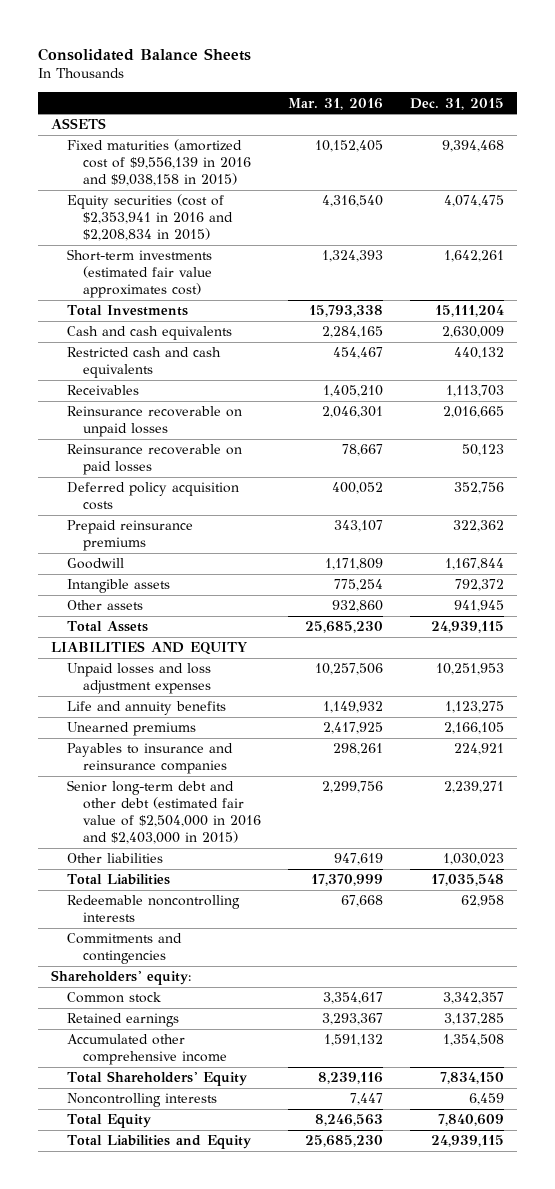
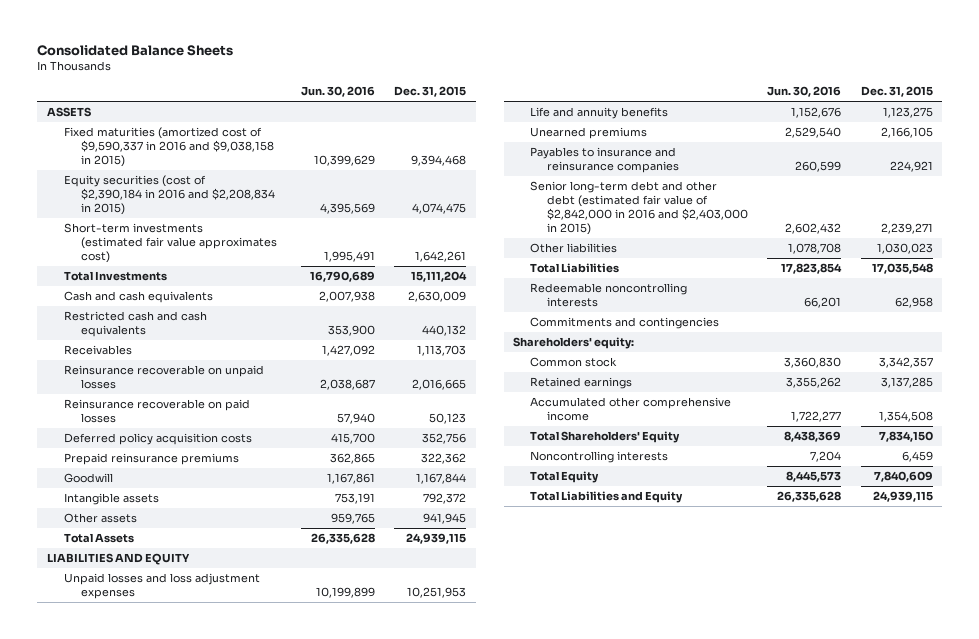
- | Mar. 31, 2016 | Dec. 31, 2015
+ | Jun. 30, 2016 | Dec. 31, 2015
- Fixed maturities (amortized cost of $9,556,139 in 2016 and $9,038,158 in 2015) | 10,152,405 | 9,394,468
- Equity securities (cost of $2,353,941 in 2016 and $2,208,834 in 2015) | 4,316,540 | 4,074,475
+ Fixed maturities (amortized cost of $9,590,337 in 2016 and $9,038,158 in 2015) | 10,399,629 | 9,394,468
+ Equity securities (cost of $2,390,184 in 2016 and $2,208,834 in 2015) | 4,395,569 | 4,074,475
- Senior long-term debt and other debt (estimated fair value of $2,504,000 in 2016 and $2,403,000 in 2015) | 2,299,756 | 2,239,271
+ Senior long-term debt and other debt (estimated fair value of $2,842,000 in 2016 and $2,403,000 in 2015) | 2,602,432 | 2,239,271

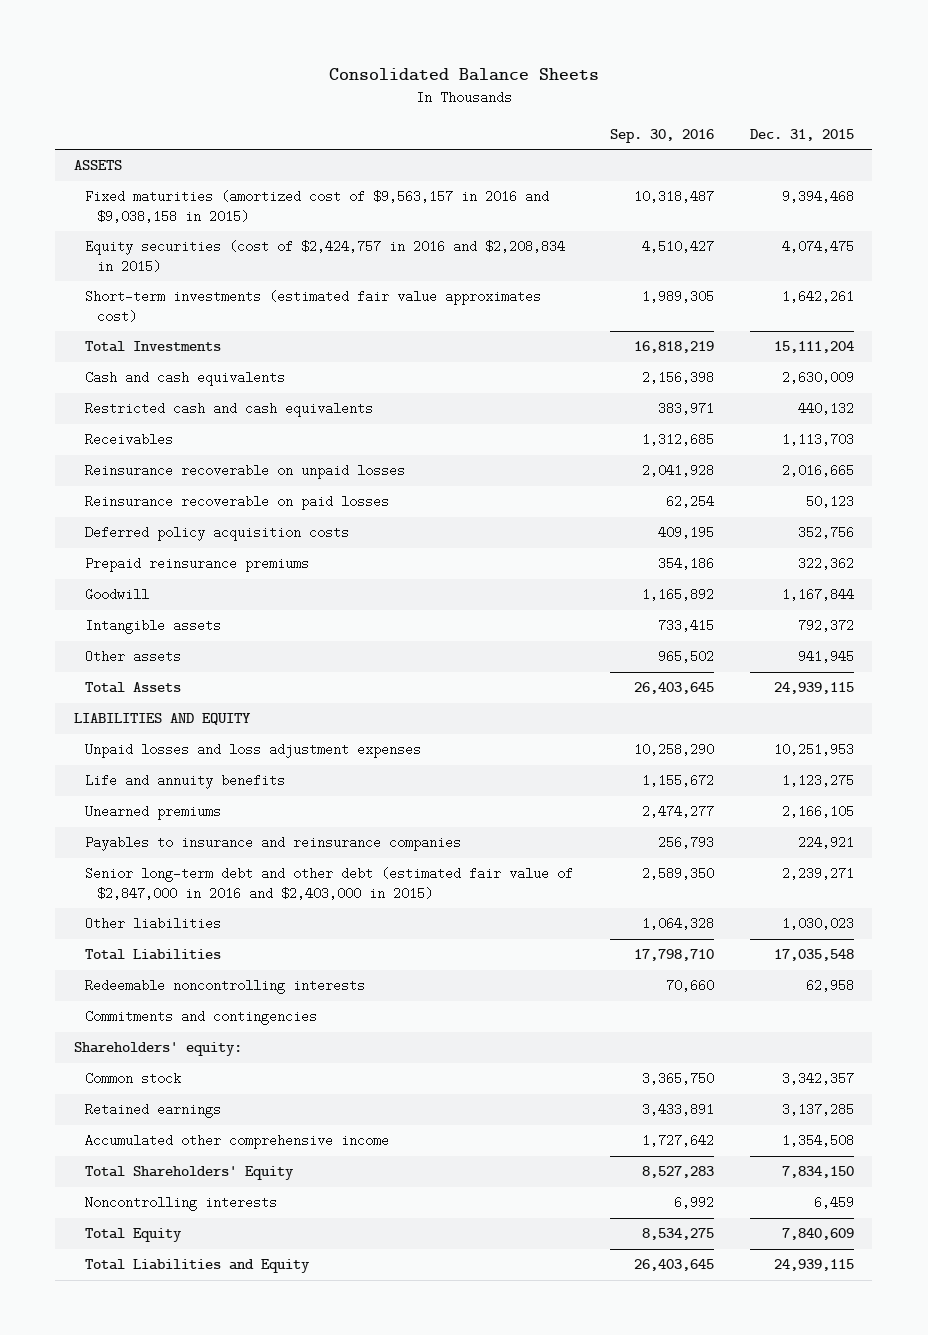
- | Jun. 30, 2016 | Dec. 31, 2015
+ | Sep. 30, 2016 | Dec. 31, 2015
- Fixed maturities (amortized cost of $9,590,337 in 2016 and $9,038,158 in 2015) | 10,399,629 | 9,394,468
- Equity securities (cost of $2,390,184 in 2016 and $2,208,834 in 2015) | 4,395,569 | 4,074,475
+ Fixed maturities (amortized cost of $9,563,157 in 2016 and $9,038,158 in 2015) | 10,318,487 | 9,394,468
+ Equity securities (cost of $2,424,757 in 2016 and $2,208,834 in 2015) | 4,510,427 | 4,074,475
- Senior long-term debt and other debt (estimated fair value of $2,842,000 in 2016 and $2,403,000 in 2015) | 2,602,432 | 2,239,271
+ Senior long-term debt and other debt (estimated fair value of $2,847,000 in 2016 and $2,403,000 in 2015) | 2,589,350 | 2,239,271

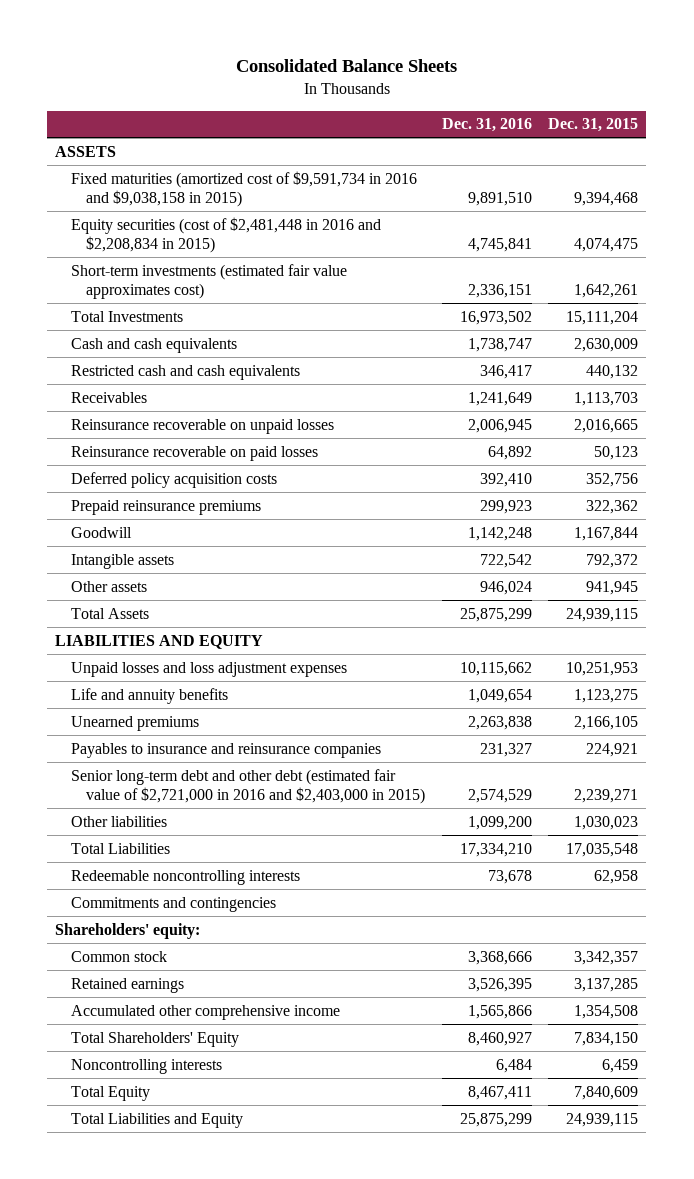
- | Sep. 30, 2016 | Dec. 31, 2015
+ | Dec. 31, 2016 | Dec. 31, 2015
- Fixed maturities (amortized cost of $9,563,157 in 2016 and $9,038,158 in 2015) | 10,318,487 | 9,394,468
- Equity securities (cost of $2,424,757 in 2016 and $2,208,834 in 2015) | 4,510,427 | 4,074,475
+ Fixed maturities (amortized cost of $9,591,734 in 2016 and $9,038,158 in 2015) | 9,891,510 | 9,394,468
+ Equity securities (cost of $2,481,448 in 2016 and $2,208,834 in 2015) | 4,745,841 | 4,074,475
- Senior long-term debt and other debt (estimated fair value of $2,847,000 in 2016 and $2,403,000 in 2015) | 2,589,350 | 2,239,271
+ Senior long-term debt and other debt (estimated fair value of $2,721,000 in 2016 and $2,403,000 in 2015) | 2,574,529 | 2,239,271

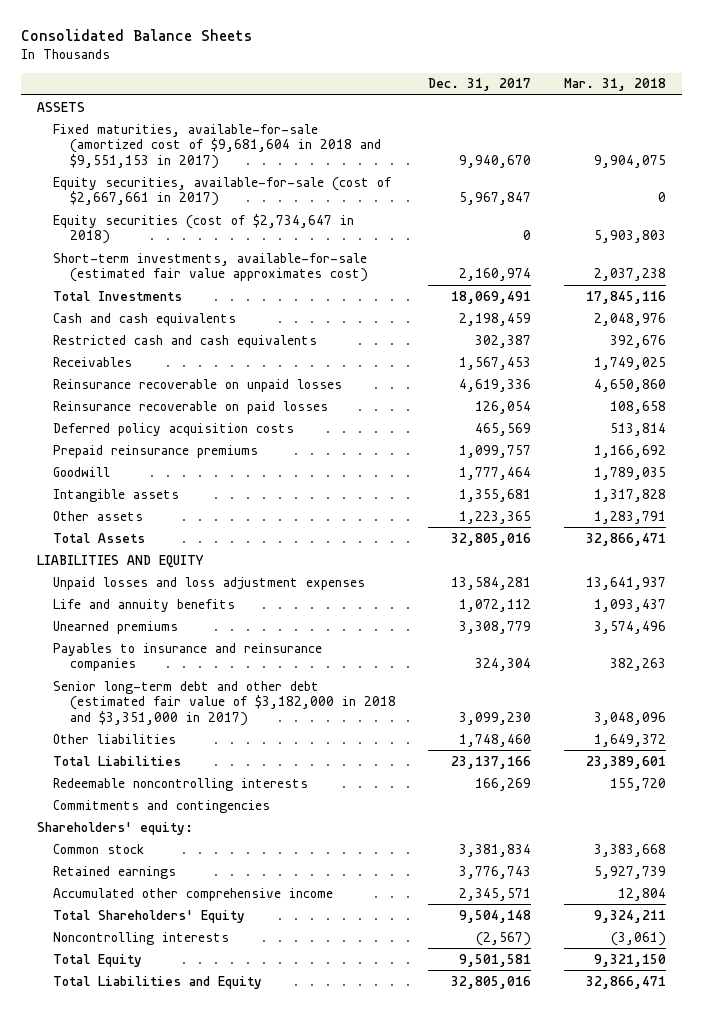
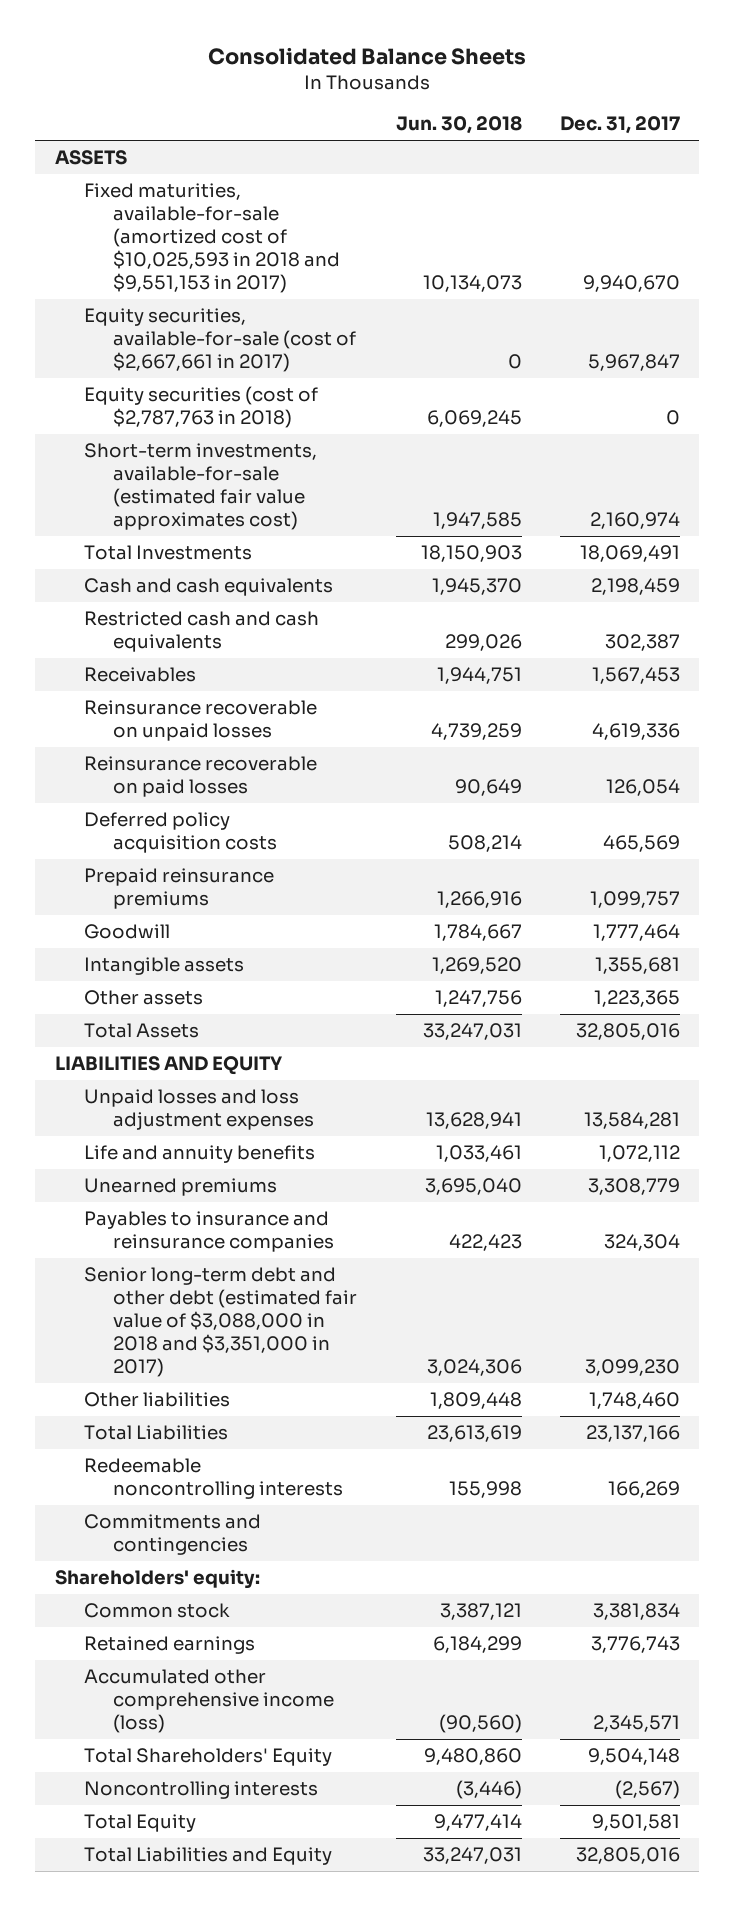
- | Dec. 31, 2017 | Mar. 31, 2018
+ | Jun. 30, 2018 | Dec. 31, 2017
- Fixed maturities, available-for-sale (amortized cost of $9,681,604 in 2018 and $9,551,153 in 2017) | 9,940,670 | 9,904,075
+ Fixed maturities, available-for-sale (amortized cost of $10,025,593 in 2018 and $9,551,153 in 2017) | 10,134,073 | 9,940,670
- Equity securities (cost of $2,734,647 in 2018) | 0 | 5,903,803
+ Equity securities (cost of $2,787,763 in 2018) | 6,069,245 | 0
- Senior long-term debt and other debt (estimated fair value of $3,182,000 in 2018 and $3,351,000 in 2017) | 3,099,230 | 3,048,096
+ Senior long-term debt and other debt (estimated fair value of $3,088,000 in 2018 and $3,351,000 in 2017) | 3,024,306 | 3,099,230
- Accumulated other comprehensive income | 2,345,571 | 12,804
+ Accumulated other comprehensive income (loss) | (90,560) | 2,345,571

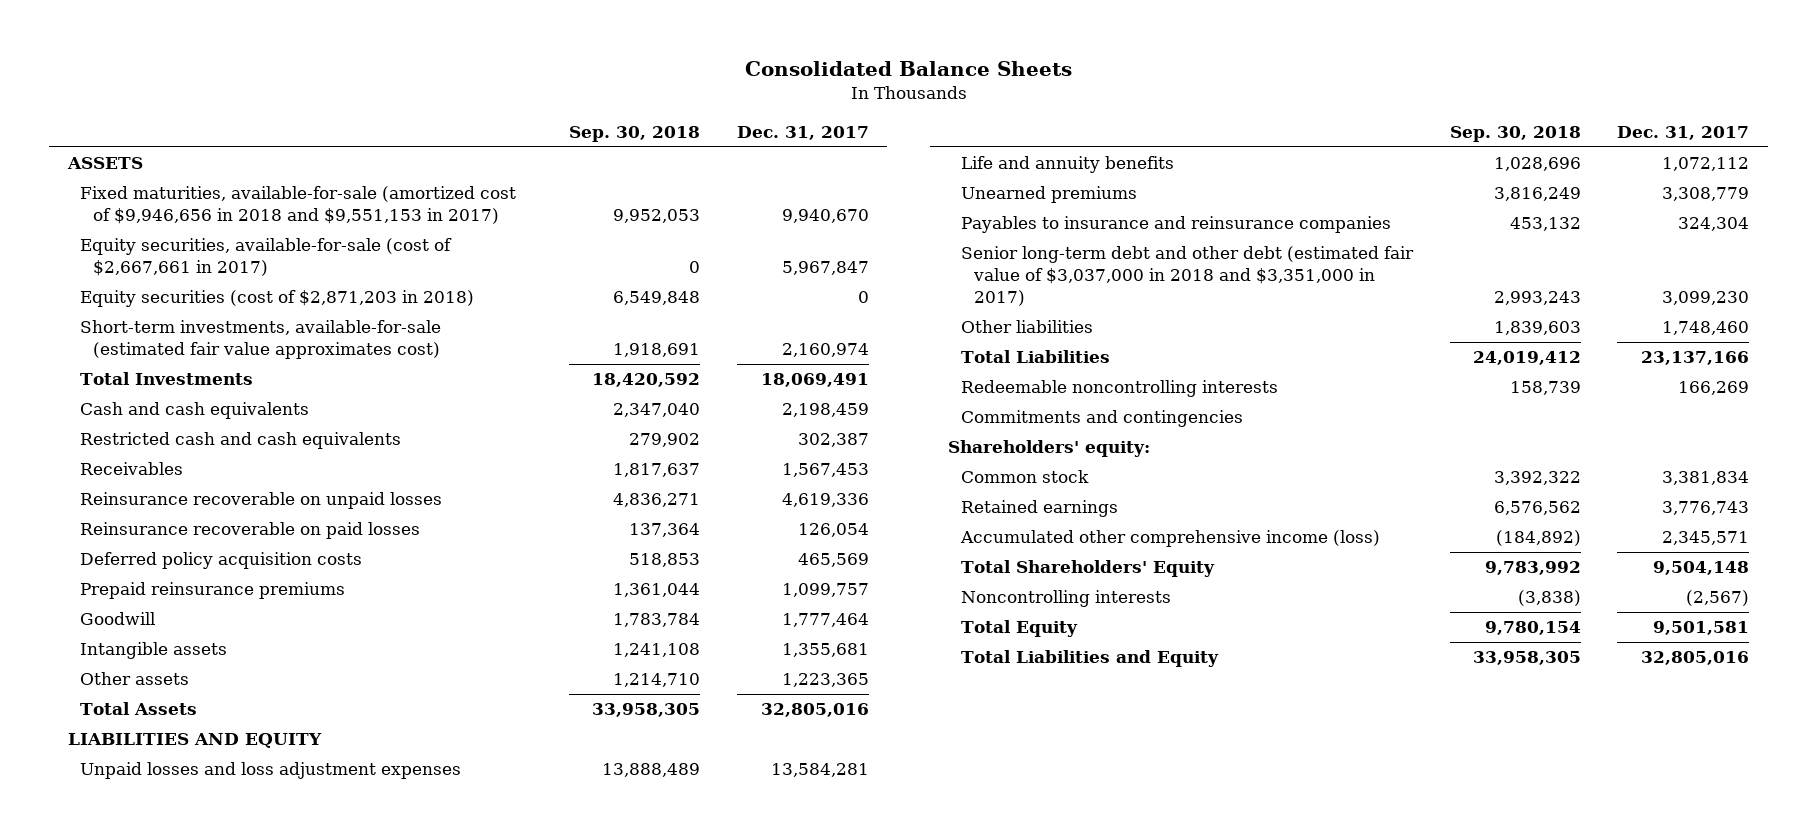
- | Jun. 30, 2018 | Dec. 31, 2017
+ | Sep. 30, 2018 | Dec. 31, 2017
- Fixed maturities, available-for-sale (amortized cost of $10,025,593 in 2018 and $9,551,153 in 2017) | 10,134,073 | 9,940,670
+ Fixed maturities, available-for-sale (amortized cost of $9,946,656 in 2018 and $9,551,153 in 2017) | 9,952,053 | 9,940,670
- Equity securities (cost of $2,787,763 in 2018) | 6,069,245 | 0
+ Equity securities (cost of $2,871,203 in 2018) | 6,549,848 | 0
- Senior long-term debt and other debt (estimated fair value of $3,088,000 in 2018 and $3,351,000 in 2017) | 3,024,306 | 3,099,230
+ Senior long-term debt and other debt (estimated fair value of $3,037,000 in 2018 and $3,351,000 in 2017) | 2,993,243 | 3,099,230

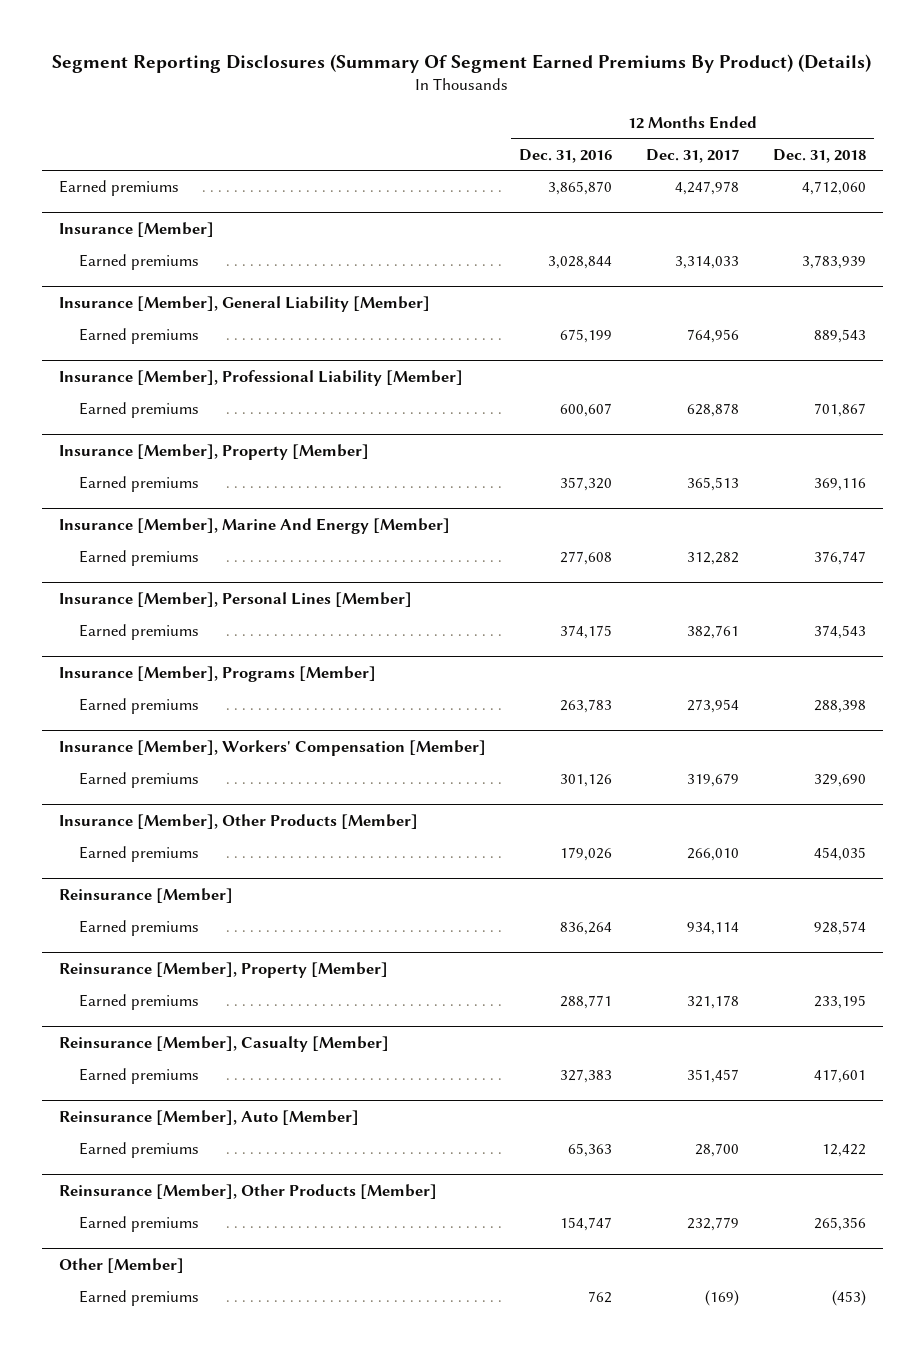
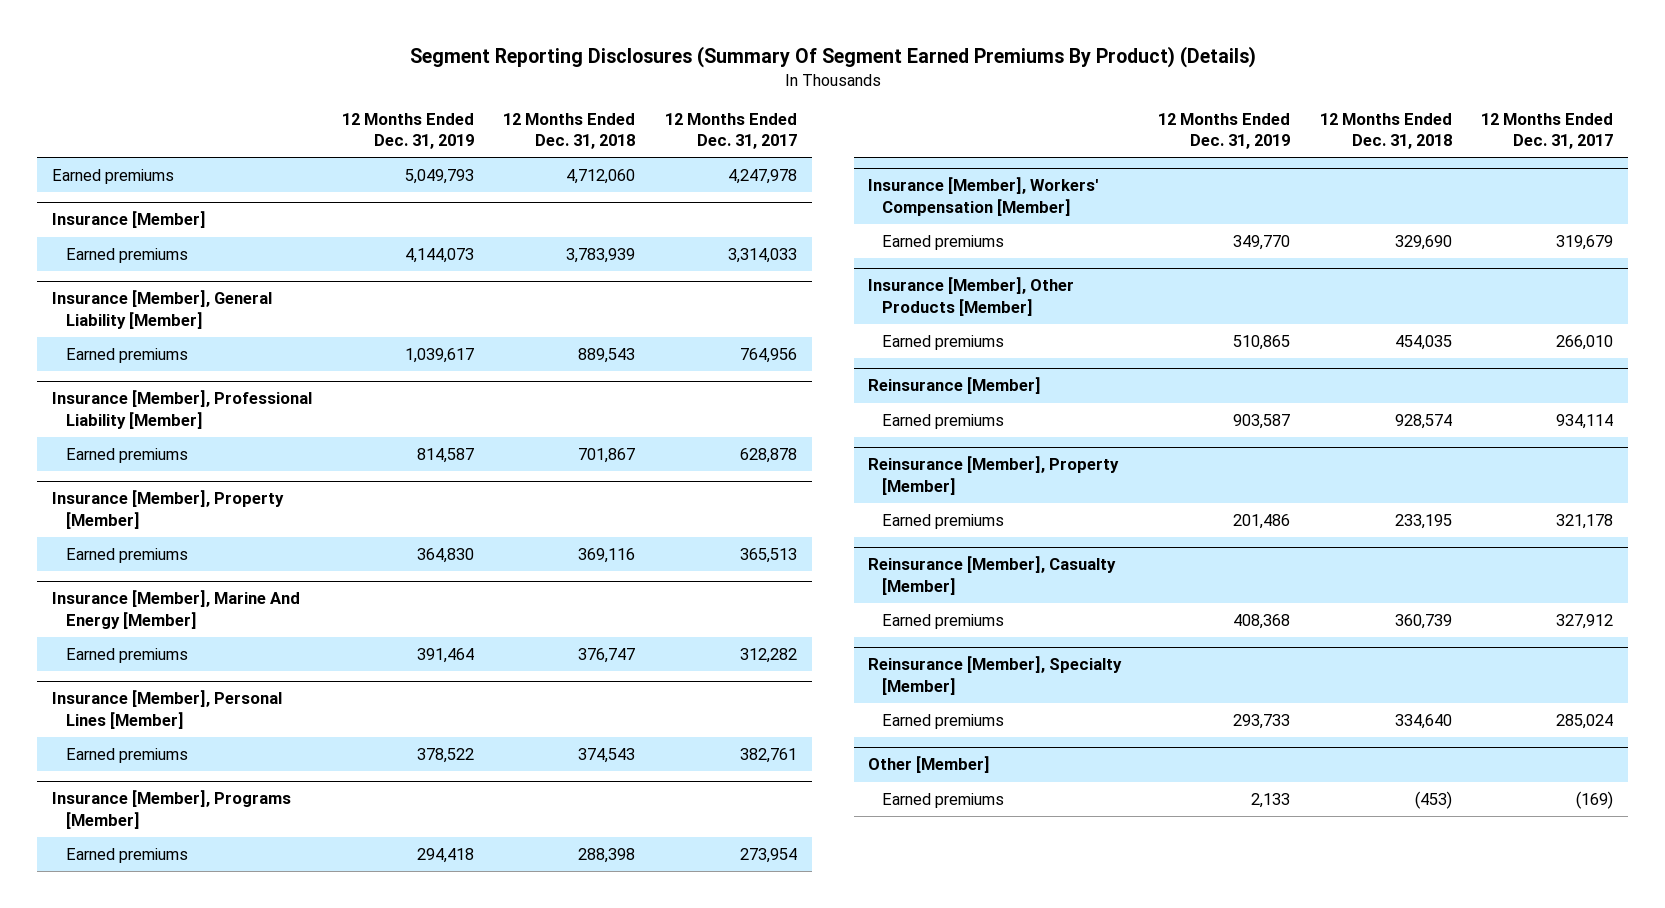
- | 12 Months Ended Dec. 31, 2016 | 12 Months Ended Dec. 31, 2017 | 12 Months Ended Dec. 31, 2018
+ | 12 Months Ended Dec. 31, 2019 | 12 Months Ended Dec. 31, 2018 | 12 Months Ended Dec. 31, 2017
@ Reinsurance [Member], Casualty [Member]
- Earned premiums | 327,383 | 351,457 | 417,601
- Reinsurance [Member], Auto [Member]
- Earned premiums | 65,363 | 28,700 | 12,422
- Reinsurance [Member], Other Products [Member]
- Earned premiums | 154,747 | 232,779 | 265,356
@ Reinsurance [Member], Casualty [Member]
+ Earned premiums | 408,368 | 360,739 | 327,912
+ Reinsurance [Member], Specialty [Member]
+ Earned premiums | 293,733 | 334,640 | 285,024

